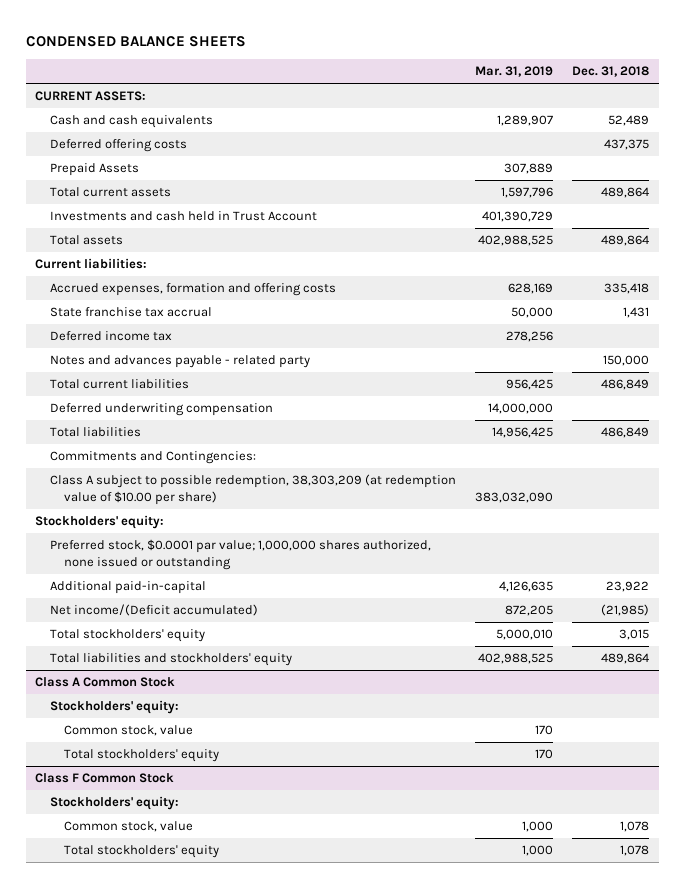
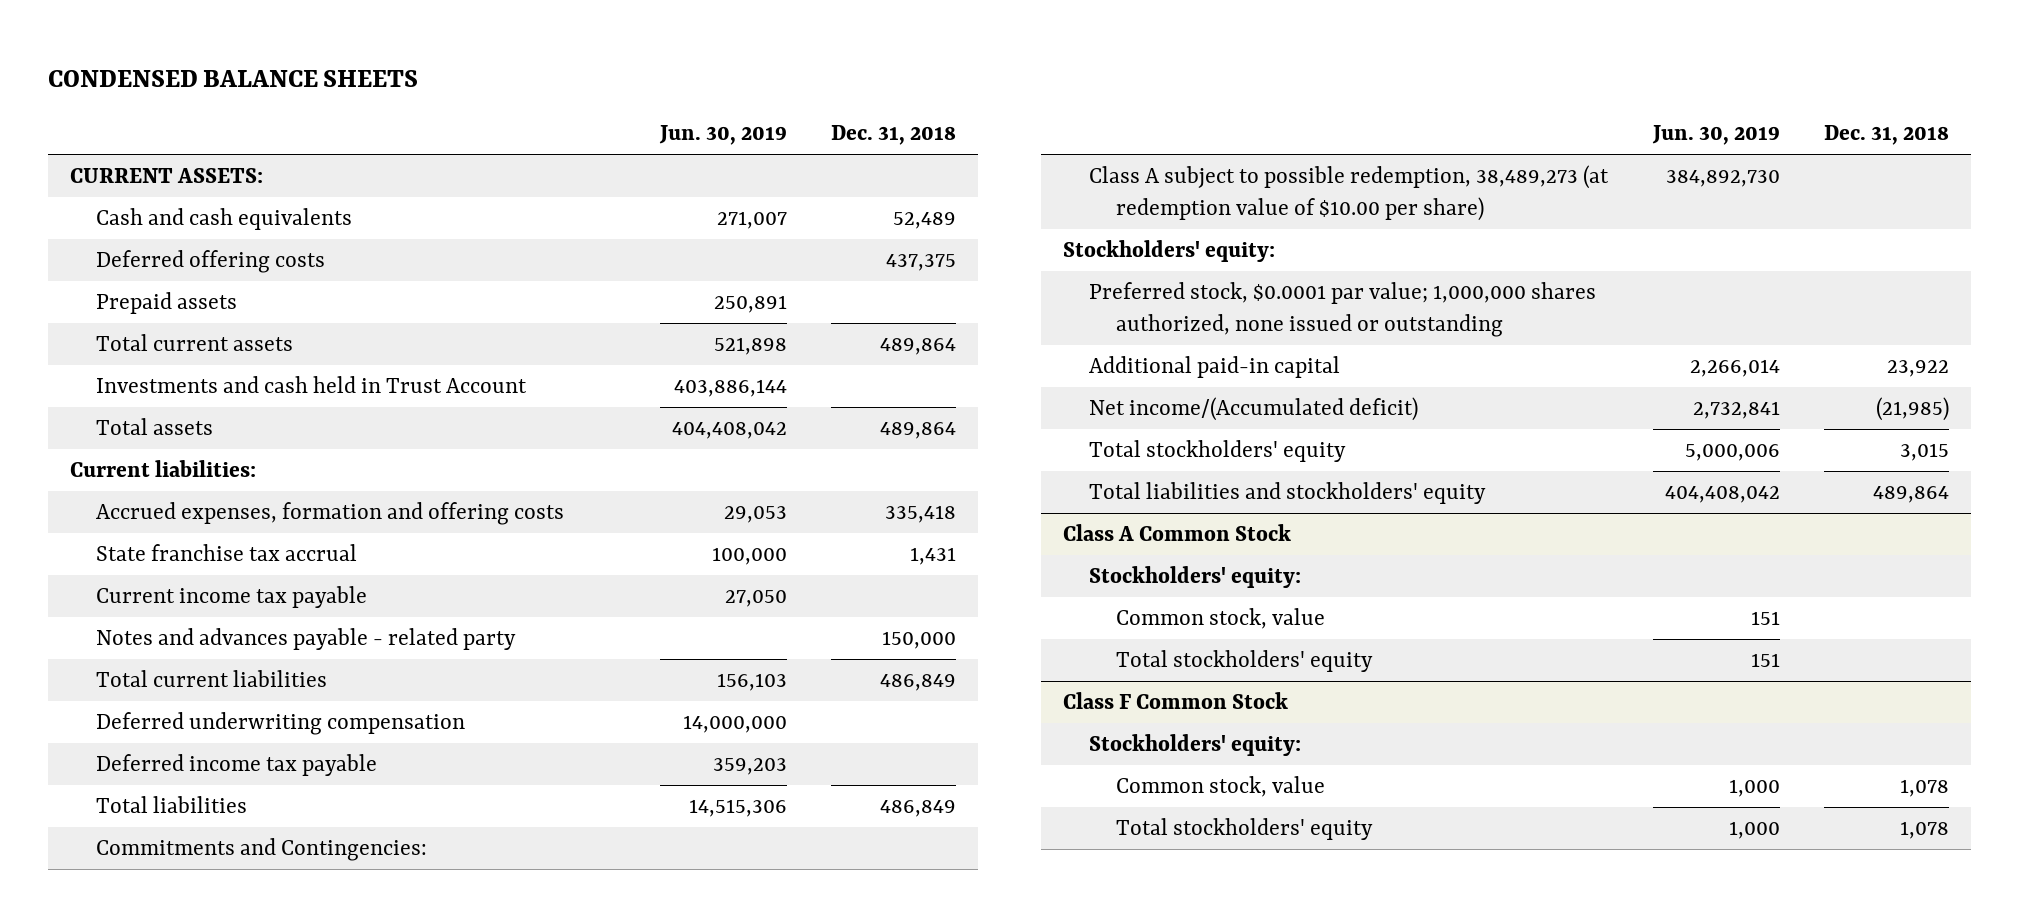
- | Mar. 31, 2019 | Dec. 31, 2018
+ | Jun. 30, 2019 | Dec. 31, 2018
- Prepaid Assets | 307,889 |
+ Prepaid assets | 250,891 |
- Deferred income tax | 278,256 |
+ Current income tax payable | 27,050 |
+ Deferred income tax payable | 359,203 |
- Class A subject to possible redemption, 38,303,209 (at redemption value of $10.00 per share) | 383,032,090 |
+ Class A subject to possible redemption, 38,489,273 (at redemption value of $10.00 per share) | 384,892,730 |
- Additional paid-in-capital | 4,126,635 | 23,922
- Net income/(Deficit accumulated) | 872,205 | (21,985)
+ Additional paid-in capital | 2,266,014 | 23,922
+ Net income/(Accumulated deficit) | 2,732,841 | (21,985)

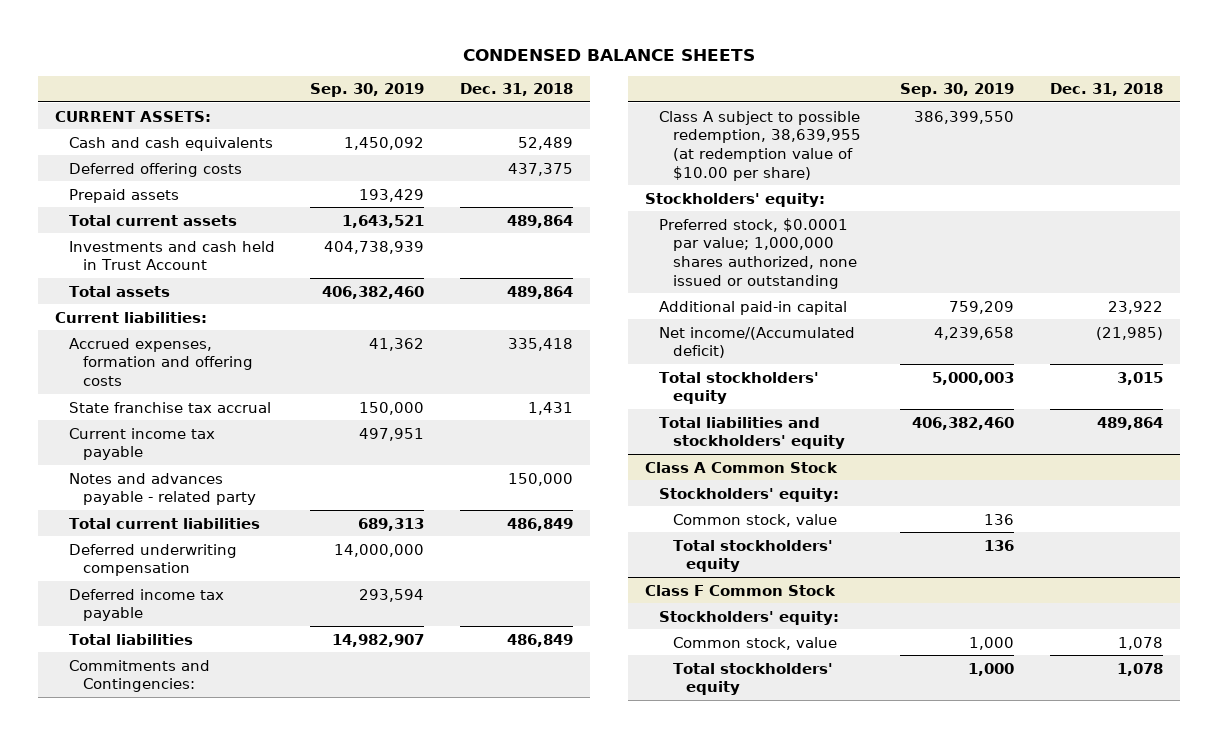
- | Jun. 30, 2019 | Dec. 31, 2018
+ | Sep. 30, 2019 | Dec. 31, 2018
- Class A subject to possible redemption, 38,489,273 (at redemption value of $10.00 per share) | 384,892,730 |
+ Class A subject to possible redemption, 38,639,955 (at redemption value of $10.00 per share) | 386,399,550 |

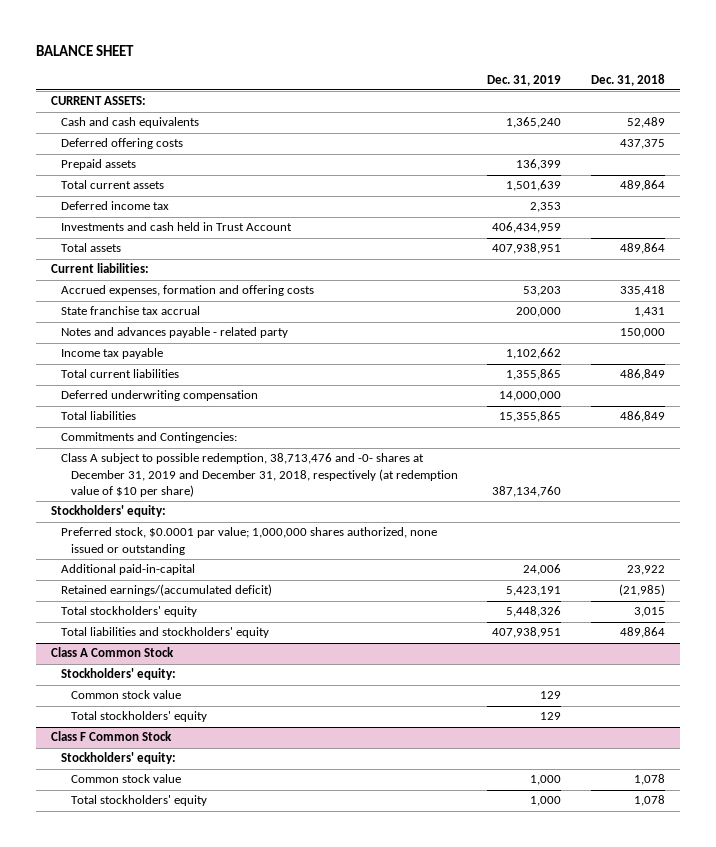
- CONDENSED BALANCE SHEETS
+ BALANCE SHEET
- | Sep. 30, 2019 | Dec. 31, 2018
+ | Dec. 31, 2019 | Dec. 31, 2018
+ Deferred income tax | 2,353 |
- Current income tax payable | 497,951 |
+ Income tax payable | 1,102,662 |
- Deferred income tax payable | 293,594 |
- Class A subject to possible redemption, 38,639,955 (at redemption value of $10.00 per share) | 386,399,550 |
+ Class A subject to possible redemption, 38,713,476 and -0- shares at December 31, 2019 and December 31, 2018, respectively (at redemption value of $10 per share) | 387,134,760 |
- Additional paid-in capital | 759,209 | 23,922
- Net income/(Accumulated deficit) | 4,239,658 | (21,985)
+ Additional paid-in-capital | 24,006 | 23,922
+ Retained earnings/(accumulated deficit) | 5,423,191 | (21,985)
@ Class A Common Stock
- Common stock, value | 136 |
+ Common stock value | 129 |
@ Class F Common Stock
- Common stock, value | 1,000 | 1,078
+ Common stock value | 1,000 | 1,078

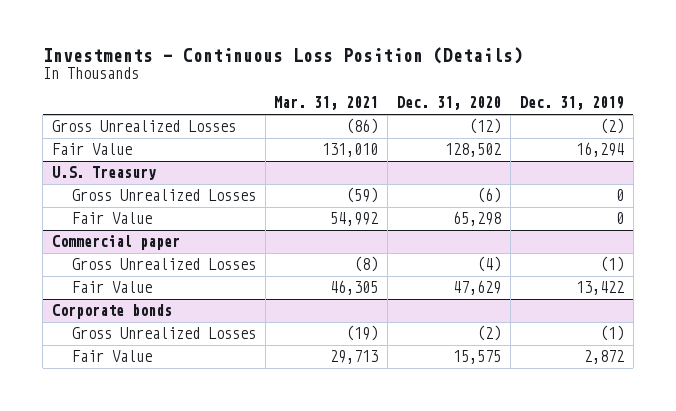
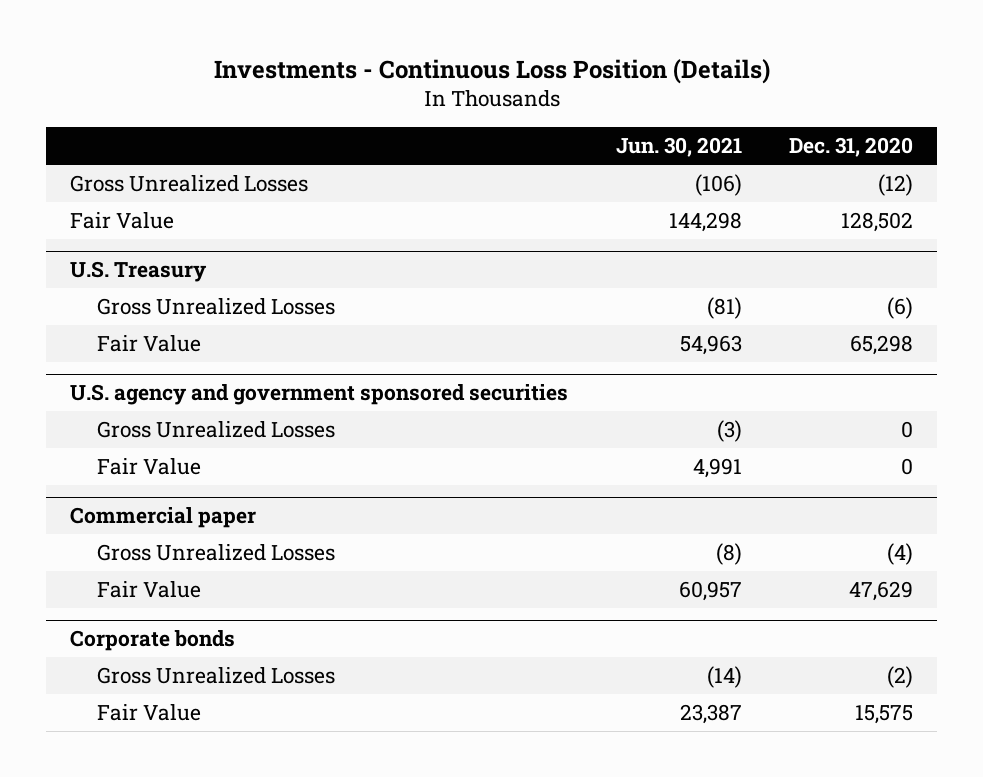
- | Mar. 31, 2021 | Dec. 31, 2020 | Dec. 31, 2019
+ | Jun. 30, 2021 | Dec. 31, 2020
+ U.S. agency and government sponsored securities
+ Gross Unrealized Losses | (3) | 0
+ Fair Value | 4,991 | 0

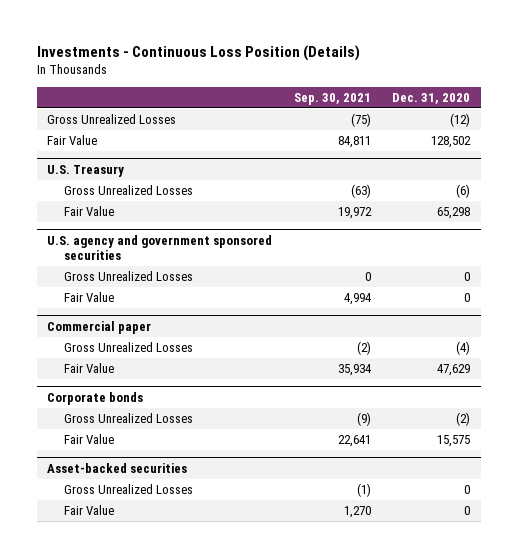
- | Jun. 30, 2021 | Dec. 31, 2020
+ | Sep. 30, 2021 | Dec. 31, 2020
+ Asset-backed securities
+ Gross Unrealized Losses | (1) | 0
+ Fair Value | 1,270 | 0

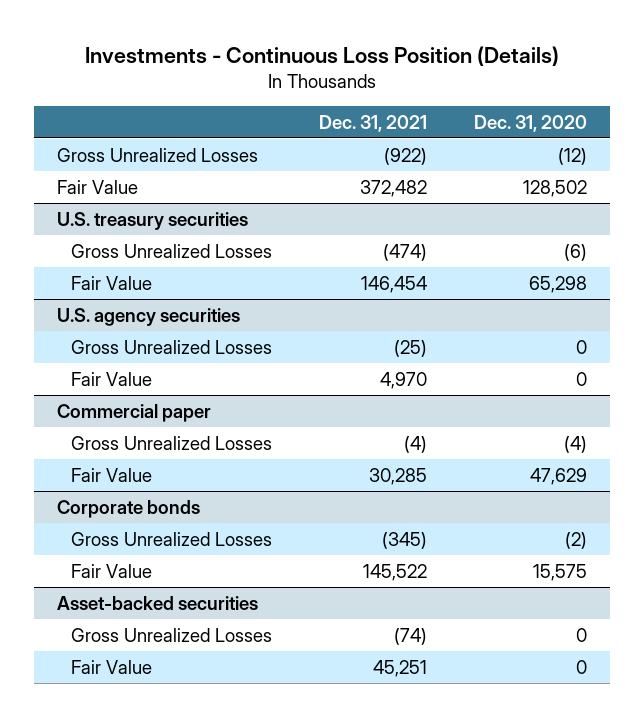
- | Sep. 30, 2021 | Dec. 31, 2020
+ | Dec. 31, 2021 | Dec. 31, 2020
- U.S. Treasury
+ U.S. treasury securities
- U.S. agency and government sponsored securities
+ U.S. agency securities

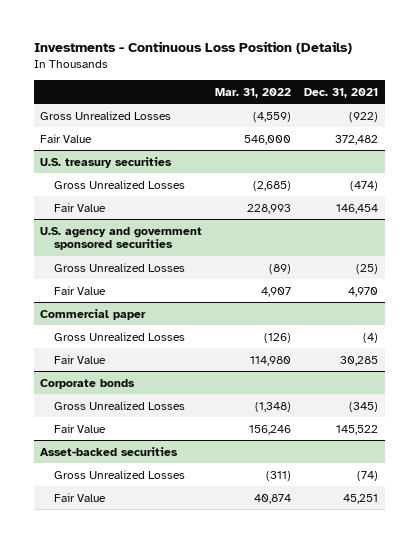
- | Dec. 31, 2021 | Dec. 31, 2020
+ | Mar. 31, 2022 | Dec. 31, 2021
- U.S. agency securities
+ U.S. agency and government sponsored securities

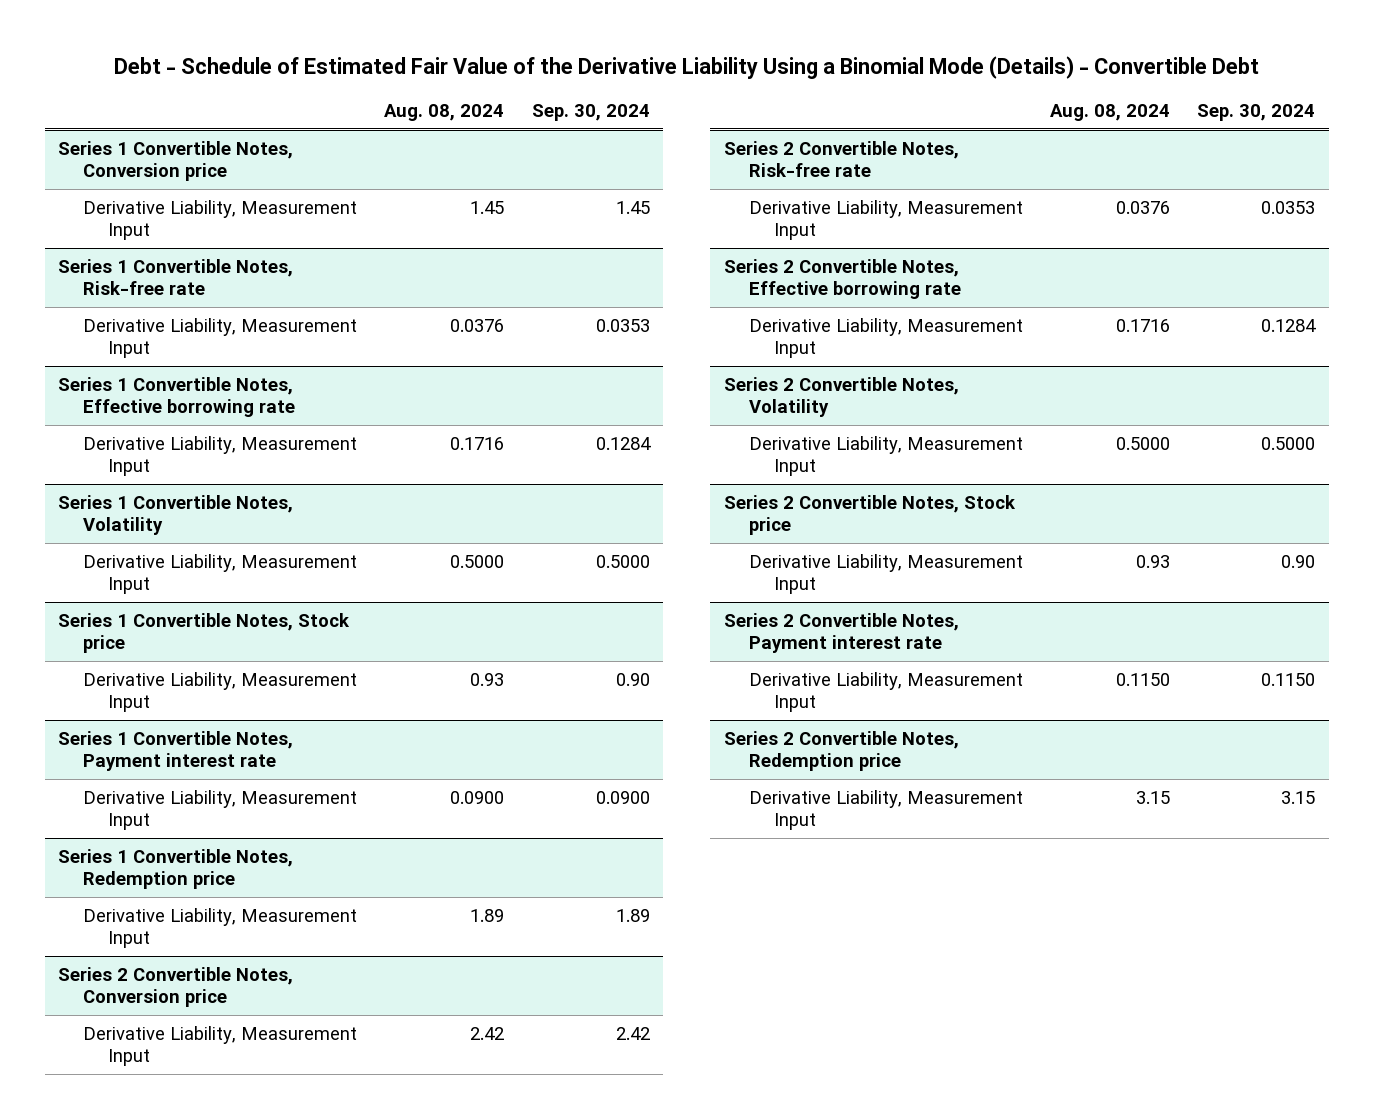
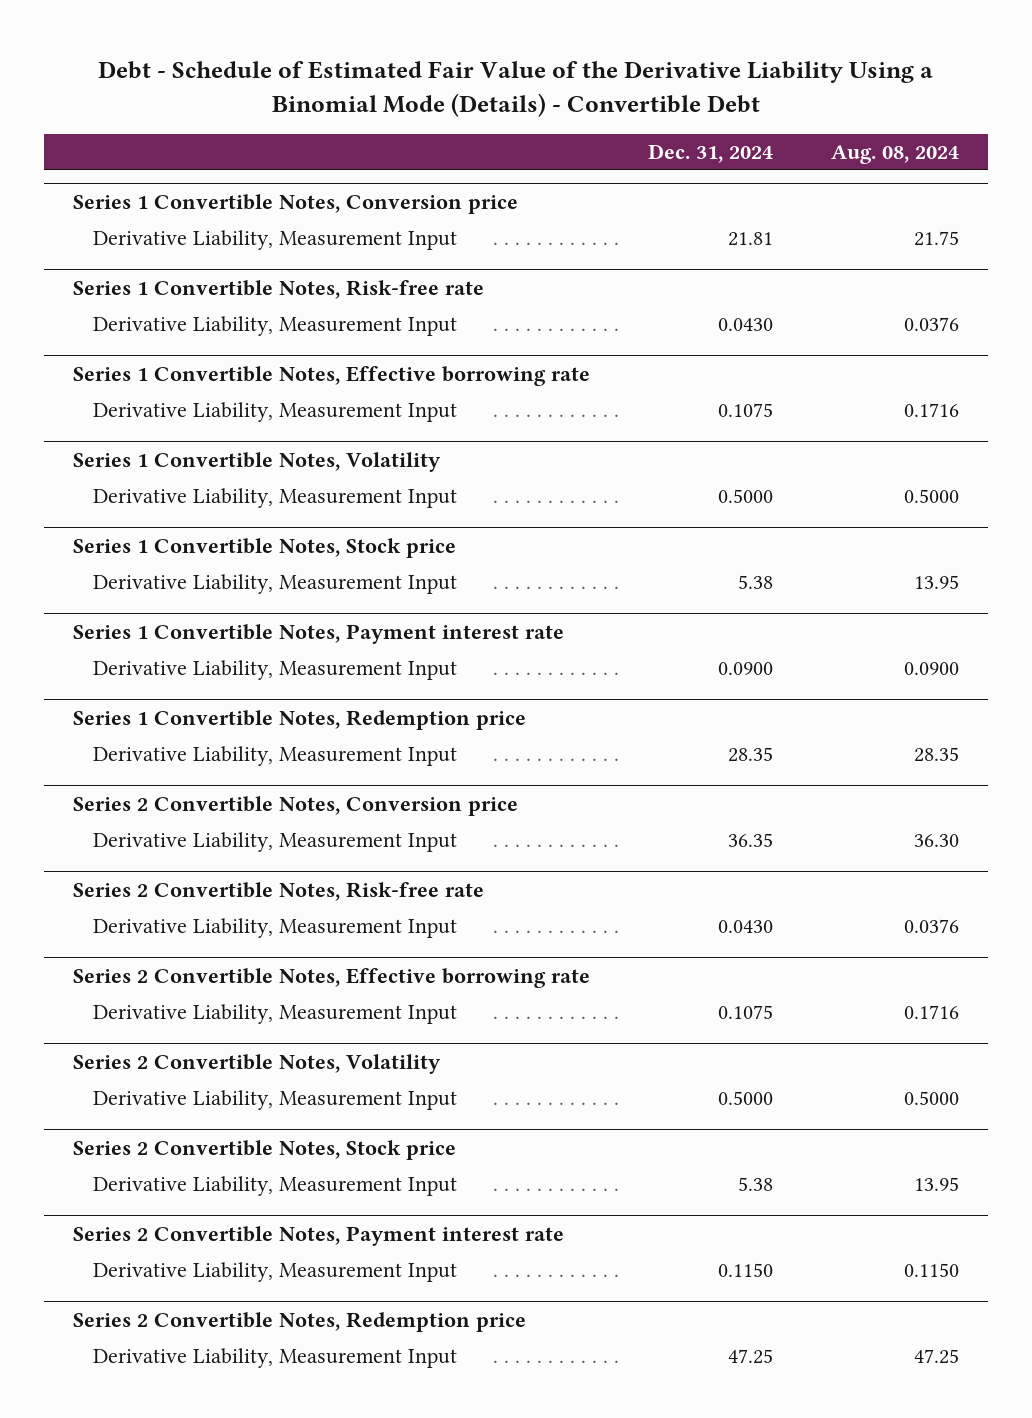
- | Aug. 08, 2024 | Sep. 30, 2024
+ | Dec. 31, 2024 | Aug. 08, 2024
@ Series 1 Convertible Notes, Conversion price
- Derivative Liability, Measurement Input | 1.45 | 1.45
+ Derivative Liability, Measurement Input | 21.81 | 21.75
@ Series 1 Convertible Notes, Stock price
- Derivative Liability, Measurement Input | 0.93 | 0.90
+ Derivative Liability, Measurement Input | 5.38 | 13.95
@ Series 1 Convertible Notes, Redemption price
- Derivative Liability, Measurement Input | 1.89 | 1.89
+ Derivative Liability, Measurement Input | 28.35 | 28.35
@ Series 2 Convertible Notes, Conversion price
- Derivative Liability, Measurement Input | 2.42 | 2.42
+ Derivative Liability, Measurement Input | 36.35 | 36.30
@ Series 2 Convertible Notes, Stock price
- Derivative Liability, Measurement Input | 0.93 | 0.90
+ Derivative Liability, Measurement Input | 5.38 | 13.95
@ Series 2 Convertible Notes, Redemption price
- Derivative Liability, Measurement Input | 3.15 | 3.15
+ Derivative Liability, Measurement Input | 47.25 | 47.25

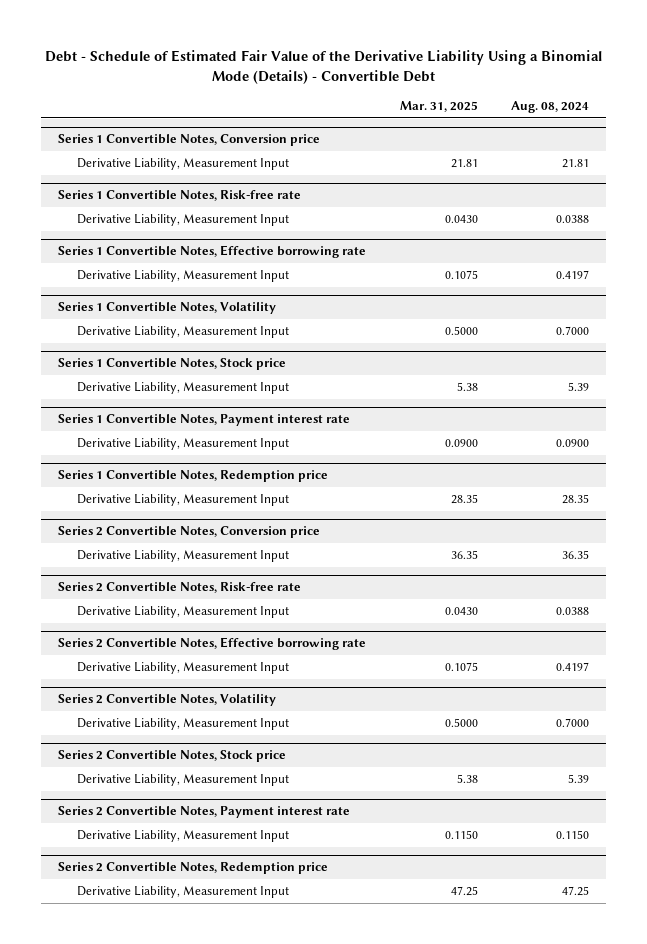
- | Dec. 31, 2024 | Aug. 08, 2024
+ | Mar. 31, 2025 | Aug. 08, 2024
@ Series 1 Convertible Notes, Conversion price
- Derivative Liability, Measurement Input | 21.81 | 21.75
+ Derivative Liability, Measurement Input | 21.81 | 21.81
@ Series 1 Convertible Notes, Risk-free rate
- Derivative Liability, Measurement Input | 0.0430 | 0.0376
+ Derivative Liability, Measurement Input | 0.0430 | 0.0388
@ Series 1 Convertible Notes, Effective borrowing rate
- Derivative Liability, Measurement Input | 0.1075 | 0.1716
+ Derivative Liability, Measurement Input | 0.1075 | 0.4197
@ Series 1 Convertible Notes, Volatility
- Derivative Liability, Measurement Input | 0.5000 | 0.5000
+ Derivative Liability, Measurement Input | 0.5000 | 0.7000
@ Series 1 Convertible Notes, Stock price
- Derivative Liability, Measurement Input | 5.38 | 13.95
+ Derivative Liability, Measurement Input | 5.38 | 5.39
@ Series 2 Convertible Notes, Conversion price
- Derivative Liability, Measurement Input | 36.35 | 36.30
+ Derivative Liability, Measurement Input | 36.35 | 36.35
@ Series 2 Convertible Notes, Risk-free rate
- Derivative Liability, Measurement Input | 0.0430 | 0.0376
+ Derivative Liability, Measurement Input | 0.0430 | 0.0388
@ Series 2 Convertible Notes, Effective borrowing rate
- Derivative Liability, Measurement Input | 0.1075 | 0.1716
+ Derivative Liability, Measurement Input | 0.1075 | 0.4197
@ Series 2 Convertible Notes, Volatility
- Derivative Liability, Measurement Input | 0.5000 | 0.5000
+ Derivative Liability, Measurement Input | 0.5000 | 0.7000
@ Series 2 Convertible Notes, Stock price
- Derivative Liability, Measurement Input | 5.38 | 13.95
+ Derivative Liability, Measurement Input | 5.38 | 5.39

